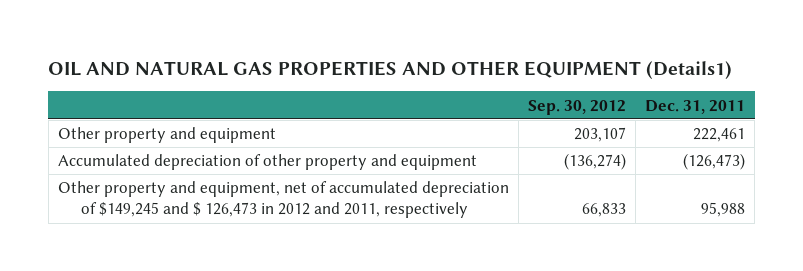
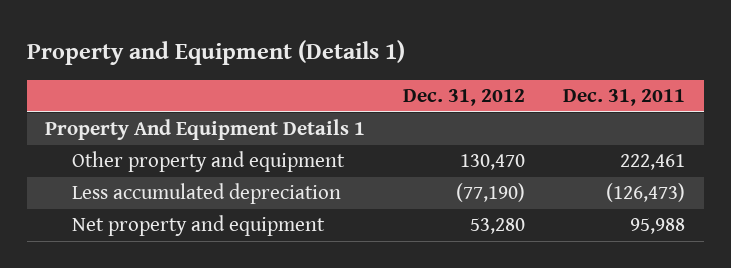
- OIL AND NATURAL GAS PROPERTIES AND OTHER EQUIPMENT (Details1)
+ Property and Equipment (Details 1)
- | Sep. 30, 2012 | Dec. 31, 2011
+ | Dec. 31, 2012 | Dec. 31, 2011
+ Property And Equipment Details 1
- Accumulated depreciation of other property and equipment | (136,274) | (126,473)
- Other property and equipment, net of accumulated depreciation of $149,245 and $ 126,473 in 2012 and 2011, respectively | 66,833 | 95,988
+ Less accumulated depreciation | (77,190) | (126,473)
+ Net property and equipment | 53,280 | 95,988

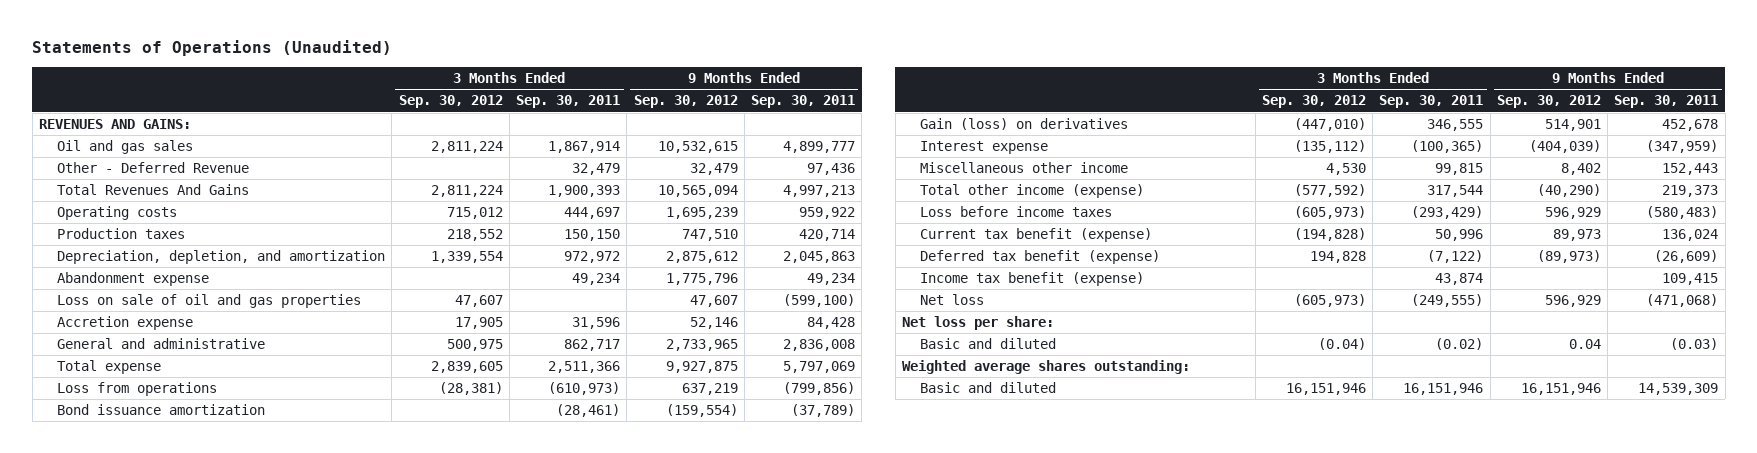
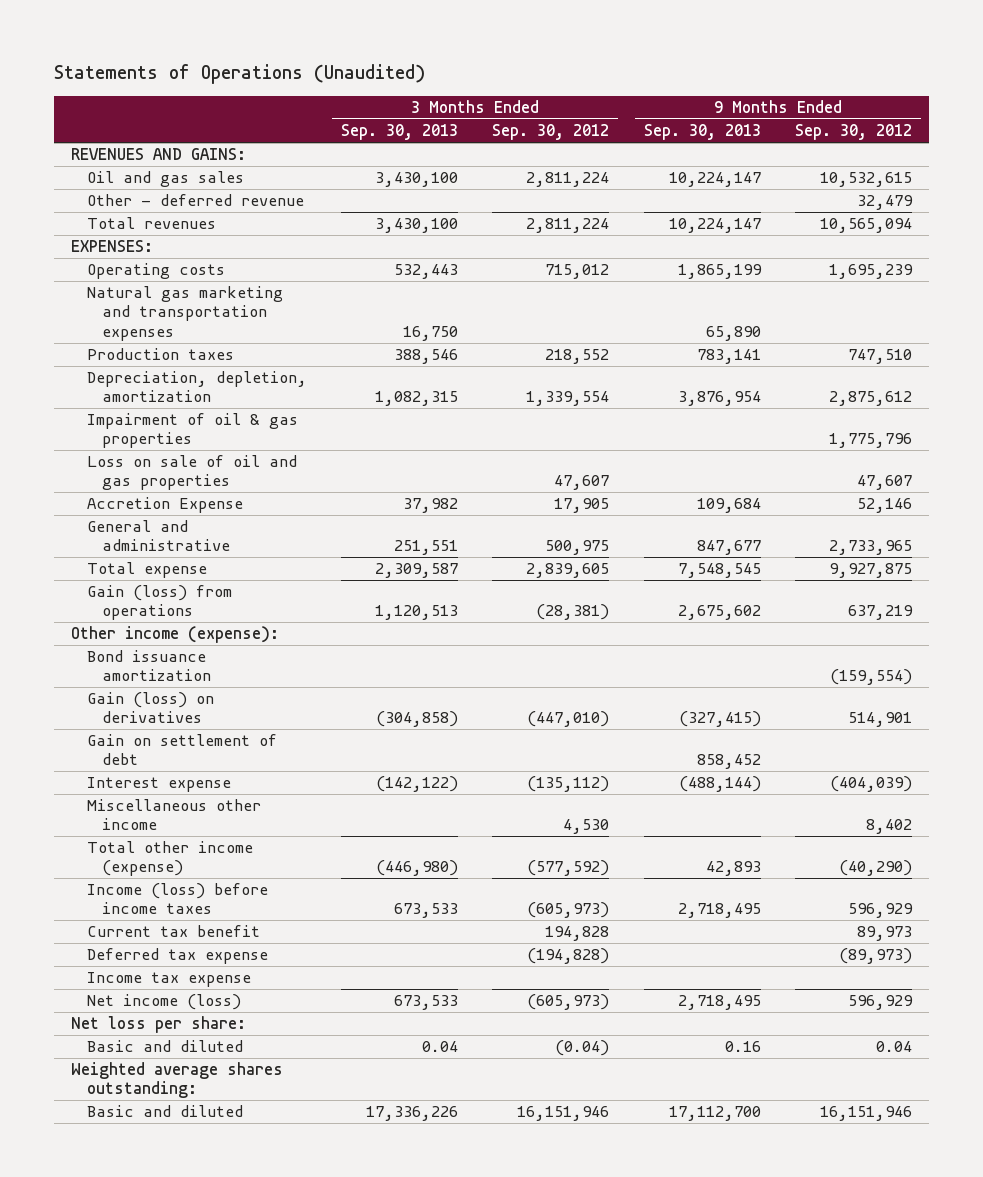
- | 3 Months Ended Sep. 30, 2012 | 3 Months Ended Sep. 30, 2011 | 9 Months Ended Sep. 30, 2012 | 9 Months Ended Sep. 30, 2011
+ | 3 Months Ended Sep. 30, 2013 | 3 Months Ended Sep. 30, 2012 | 9 Months Ended Sep. 30, 2013 | 9 Months Ended Sep. 30, 2012
- Other - Deferred Revenue | | 32,479 | 32,479 | 97,436
- Total Revenues And Gains | 2,811,224 | 1,900,393 | 10,565,094 | 4,997,213
+ Other - deferred revenue | | | | 32,479
+ Total revenues | 3,430,100 | 2,811,224 | 10,224,147 | 10,565,094
+ EXPENSES:
+ Natural gas marketing and transportation expenses | 16,750 | | 65,890 |
- Depreciation, depletion, and amortization | 1,339,554 | 972,972 | 2,875,612 | 2,045,863
- Abandonment expense | | 49,234 | 1,775,796 | 49,234
+ Depreciation, depletion, amortization | 1,082,315 | 1,339,554 | 3,876,954 | 2,875,612
+ Impairment of oil & gas properties | | | | 1,775,796
- Accretion expense | 17,905 | 31,596 | 52,146 | 84,428
+ Accretion Expense | 37,982 | 17,905 | 109,684 | 52,146
- Loss from operations | (28,381) | (610,973) | 637,219 | (799,856)
+ Gain (loss) from operations | 1,120,513 | (28,381) | 2,675,602 | 637,219
+ Other income (expense):
+ Gain on settlement of debt | | | 858,452 |
- Loss before income taxes | (605,973) | (293,429) | 596,929 | (580,483)
- Current tax benefit (expense) | (194,828) | 50,996 | 89,973 | 136,024
- Deferred tax benefit (expense) | 194,828 | (7,122) | (89,973) | (26,609)
- Income tax benefit (expense) | | 43,874 | | 109,415
- Net loss | (605,973) | (249,555) | 596,929 | (471,068)
+ Income (loss) before income taxes | 673,533 | (605,973) | 2,718,495 | 596,929
+ Current tax benefit | | 194,828 | | 89,973
+ Deferred tax expense | | (194,828) | | (89,973)
+ Income tax expense
+ Net income (loss) | 673,533 | (605,973) | 2,718,495 | 596,929

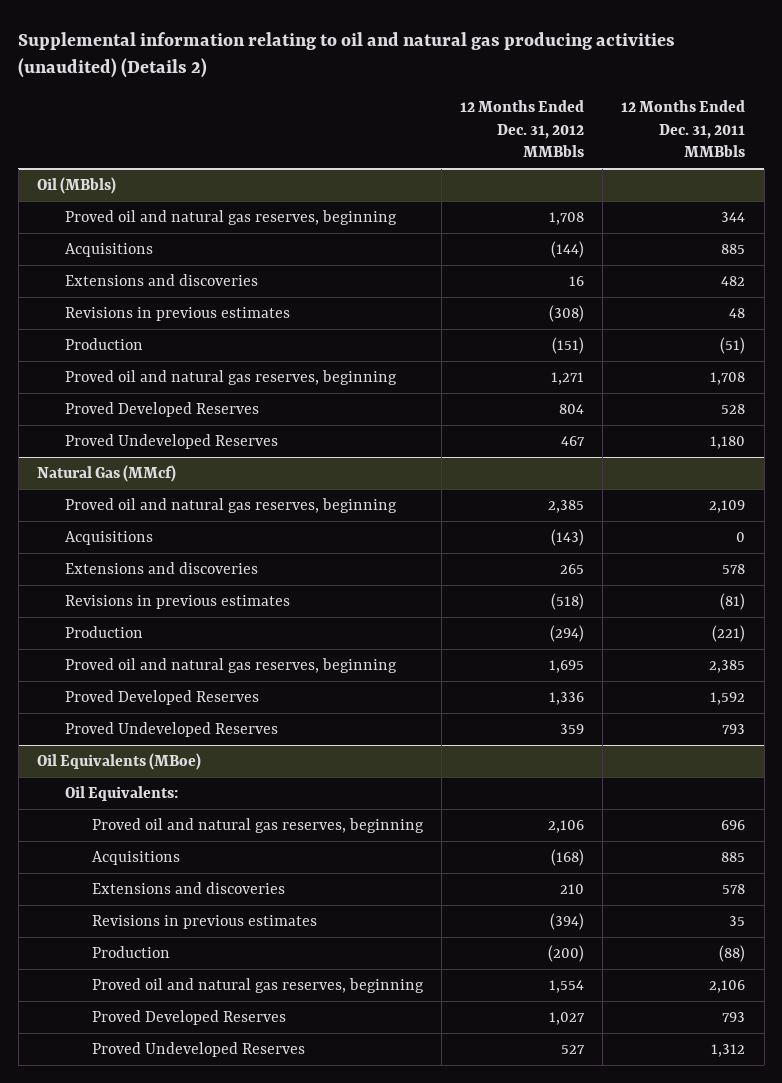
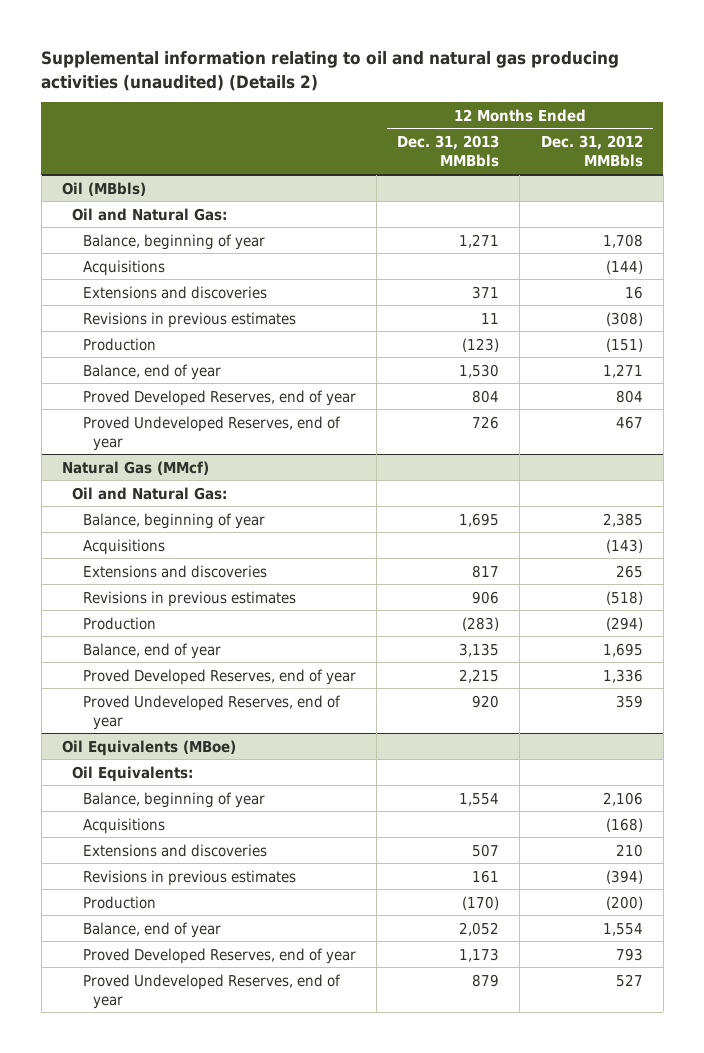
- | 12 Months Ended Dec. 31, 2012 MMBbls | 12 Months Ended Dec. 31, 2011 MMBbls
+ | 12 Months Ended Dec. 31, 2013 MMBbls | 12 Months Ended Dec. 31, 2012 MMBbls
@ Oil (MBbls)
- Proved oil and natural gas reserves, beginning | 1,708 | 344
+ Oil and Natural Gas:
+ Balance, beginning of year | 1,271 | 1,708
- Proved oil and natural gas reserves, beginning | 1,271 | 1,708
- Proved Developed Reserves | 804 | 528
- Proved Undeveloped Reserves | 467 | 1,180
+ Balance, end of year | 1,530 | 1,271
+ Proved Developed Reserves, end of year | 804 | 804
+ Proved Undeveloped Reserves, end of year | 726 | 467
@ Natural Gas (MMcf)
- Proved oil and natural gas reserves, beginning | 2,385 | 2,109
+ Oil and Natural Gas:
+ Balance, beginning of year | 1,695 | 2,385
- Proved oil and natural gas reserves, beginning | 1,695 | 2,385
- Proved Developed Reserves | 1,336 | 1,592
- Proved Undeveloped Reserves | 359 | 793
+ Balance, end of year | 3,135 | 1,695
+ Proved Developed Reserves, end of year | 2,215 | 1,336
+ Proved Undeveloped Reserves, end of year | 920 | 359
@ Oil Equivalents (MBoe)
- Proved oil and natural gas reserves, beginning | 2,106 | 696
+ Balance, beginning of year | 1,554 | 2,106
- Proved oil and natural gas reserves, beginning | 1,554 | 2,106
- Proved Developed Reserves | 1,027 | 793
- Proved Undeveloped Reserves | 527 | 1,312
+ Balance, end of year | 2,052 | 1,554
+ Proved Developed Reserves, end of year | 1,173 | 793
+ Proved Undeveloped Reserves, end of year | 879 | 527

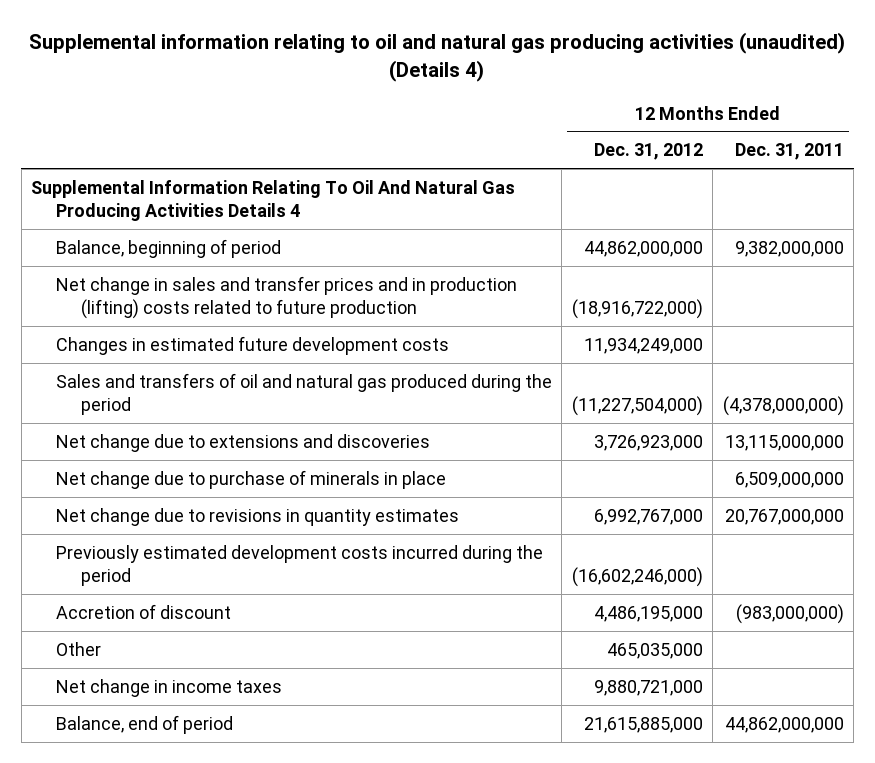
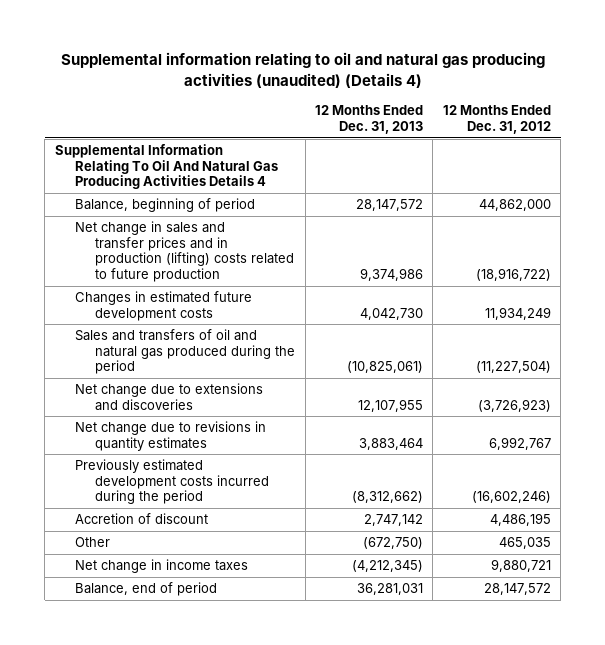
- | 12 Months Ended Dec. 31, 2012 | 12 Months Ended Dec. 31, 2011
+ | 12 Months Ended Dec. 31, 2013 | 12 Months Ended Dec. 31, 2012
- Balance, beginning of period | 44,862,000,000 | 9,382,000,000
- Net change in sales and transfer prices and in production (lifting) costs related to future production | (18,916,722,000) |
- Changes in estimated future development costs | 11,934,249,000 |
- Sales and transfers of oil and natural gas produced during the period | (11,227,504,000) | (4,378,000,000)
- Net change due to extensions and discoveries | 3,726,923,000 | 13,115,000,000
- Net change due to purchase of minerals in place | | 6,509,000,000
- Net change due to revisions in quantity estimates | 6,992,767,000 | 20,767,000,000
- Previously estimated development costs incurred during the period | (16,602,246,000) |
- Accretion of discount | 4,486,195,000 | (983,000,000)
- Other | 465,035,000 |
- Net change in income taxes | 9,880,721,000 |
- Balance, end of period | 21,615,885,000 | 44,862,000,000
+ Balance, beginning of period | 28,147,572 | 44,862,000
+ Net change in sales and transfer prices and in production (lifting) costs related to future production | 9,374,986 | (18,916,722)
+ Changes in estimated future development costs | 4,042,730 | 11,934,249
+ Sales and transfers of oil and natural gas produced during the period | (10,825,061) | (11,227,504)
+ Net change due to extensions and discoveries | 12,107,955 | (3,726,923)
+ Net change due to revisions in quantity estimates | 3,883,464 | 6,992,767
+ Previously estimated development costs incurred during the period | (8,312,662) | (16,602,246)
+ Accretion of discount | 2,747,142 | 4,486,195
+ Other | (672,750) | 465,035
+ Net change in income taxes | (4,212,345) | 9,880,721
+ Balance, end of period | 36,281,031 | 28,147,572

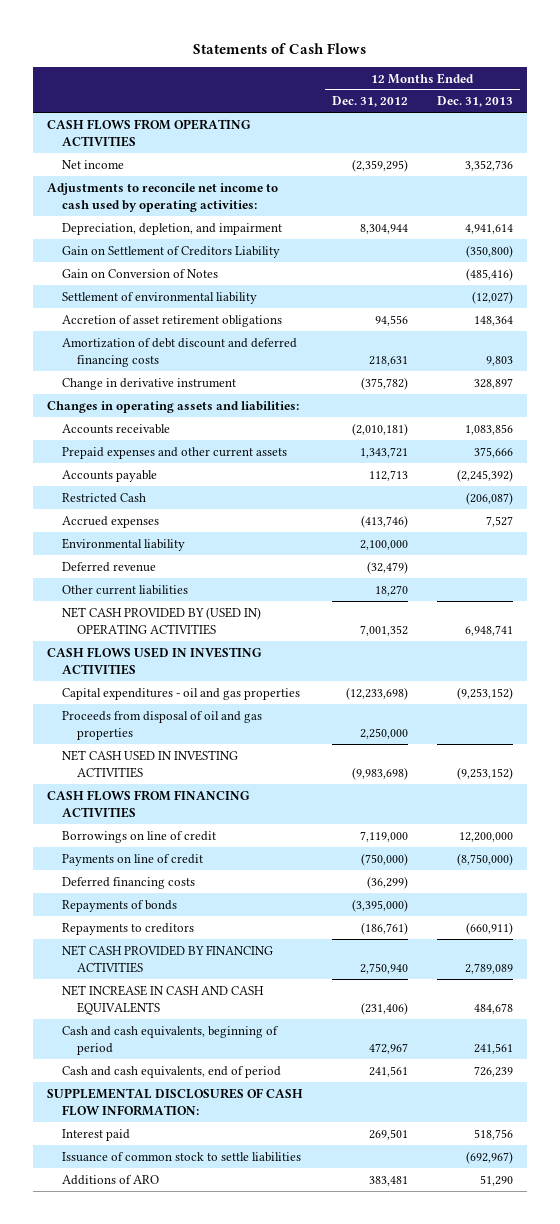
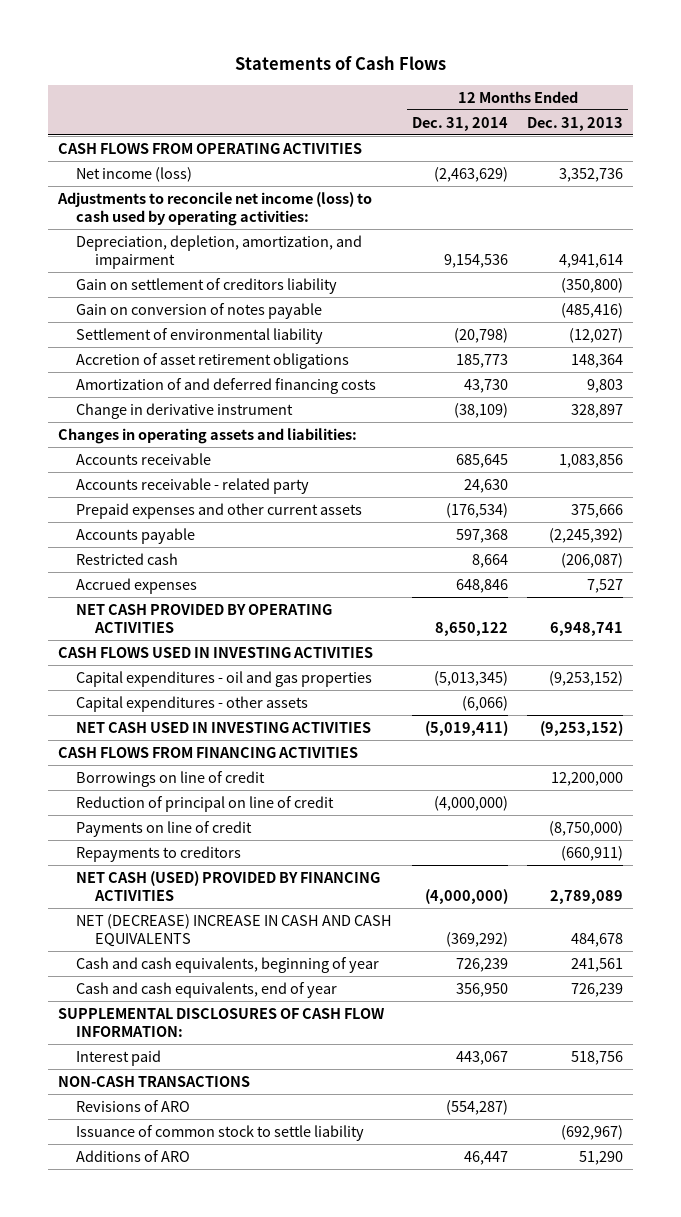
- | 12 Months Ended Dec. 31, 2012 | 12 Months Ended Dec. 31, 2013
+ | 12 Months Ended Dec. 31, 2014 | 12 Months Ended Dec. 31, 2013
- Net income | (2,359,295) | 3,352,736
- Adjustments to reconcile net income to cash used by operating activities:
- Depreciation, depletion, and impairment | 8,304,944 | 4,941,614
- Gain on Settlement of Creditors Liability | | (350,800)
- Gain on Conversion of Notes | | (485,416)
+ Net income (loss) | (2,463,629) | 3,352,736
+ Adjustments to reconcile net income (loss) to cash used by operating activities:
+ Depreciation, depletion, amortization, and impairment | 9,154,536 | 4,941,614
+ Gain on settlement of creditors liability | | (350,800)
+ Gain on conversion of notes payable | | (485,416)
- Amortization of debt discount and deferred financing costs | 218,631 | 9,803
+ Amortization of and deferred financing costs | 43,730 | 9,803
+ Accounts receivable - related party | 24,630 |
- Restricted Cash | | (206,087)
+ Restricted cash | 8,664 | (206,087)
- Environmental liability | 2,100,000 |
- Deferred revenue | (32,479) |
- Other current liabilities | 18,270 |
- NET CASH PROVIDED BY (USED IN) OPERATING ACTIVITIES | 7,001,352 | 6,948,741
+ NET CASH PROVIDED BY OPERATING ACTIVITIES | 8,650,122 | 6,948,741
- Proceeds from disposal of oil and gas properties | 2,250,000 |
+ Capital expenditures - other assets | (6,066) |
+ Reduction of principal on line of credit | (4,000,000) |
- Deferred financing costs | (36,299) |
- Repayments of bonds | (3,395,000) |
- NET CASH PROVIDED BY FINANCING ACTIVITIES | 2,750,940 | 2,789,089
- NET INCREASE IN CASH AND CASH EQUIVALENTS | (231,406) | 484,678
- Cash and cash equivalents, beginning of period | 472,967 | 241,561
- Cash and cash equivalents, end of period | 241,561 | 726,239
+ NET CASH (USED) PROVIDED BY FINANCING ACTIVITIES | (4,000,000) | 2,789,089
+ NET (DECREASE) INCREASE IN CASH AND CASH EQUIVALENTS | (369,292) | 484,678
+ Cash and cash equivalents, beginning of year | 726,239 | 241,561
+ Cash and cash equivalents, end of year | 356,950 | 726,239
- Issuance of common stock to settle liabilities | | (692,967)
+ NON-CASH TRANSACTIONS
+ Revisions of ARO | (554,287) |
+ Issuance of common stock to settle liability | | (692,967)

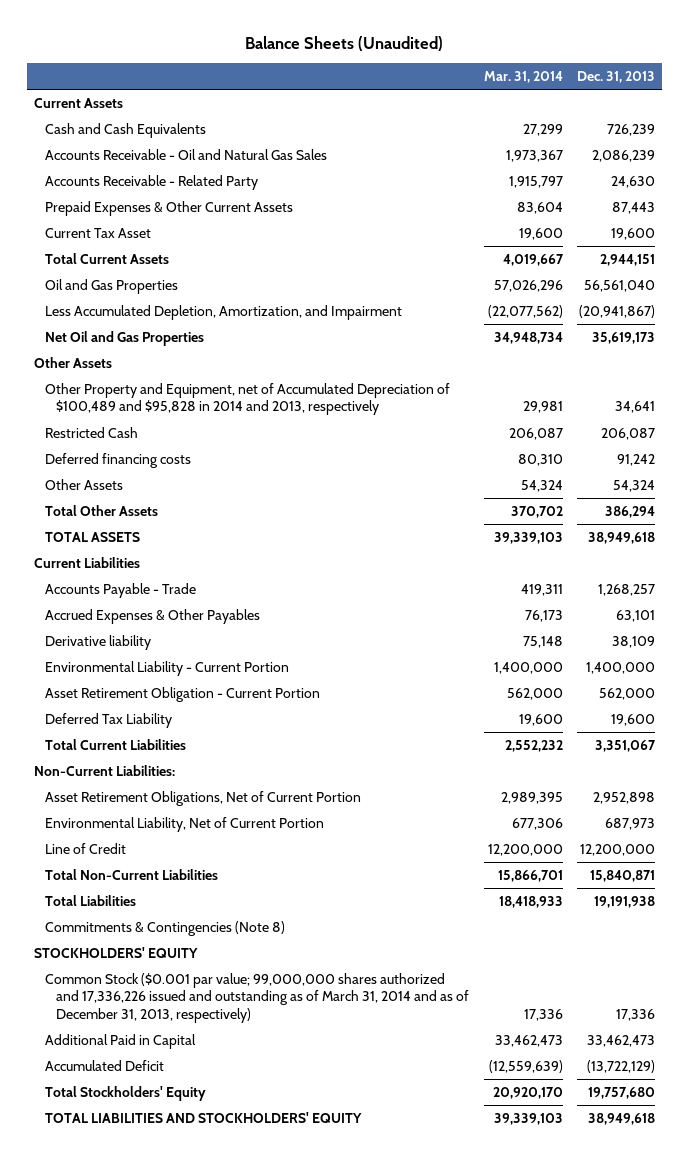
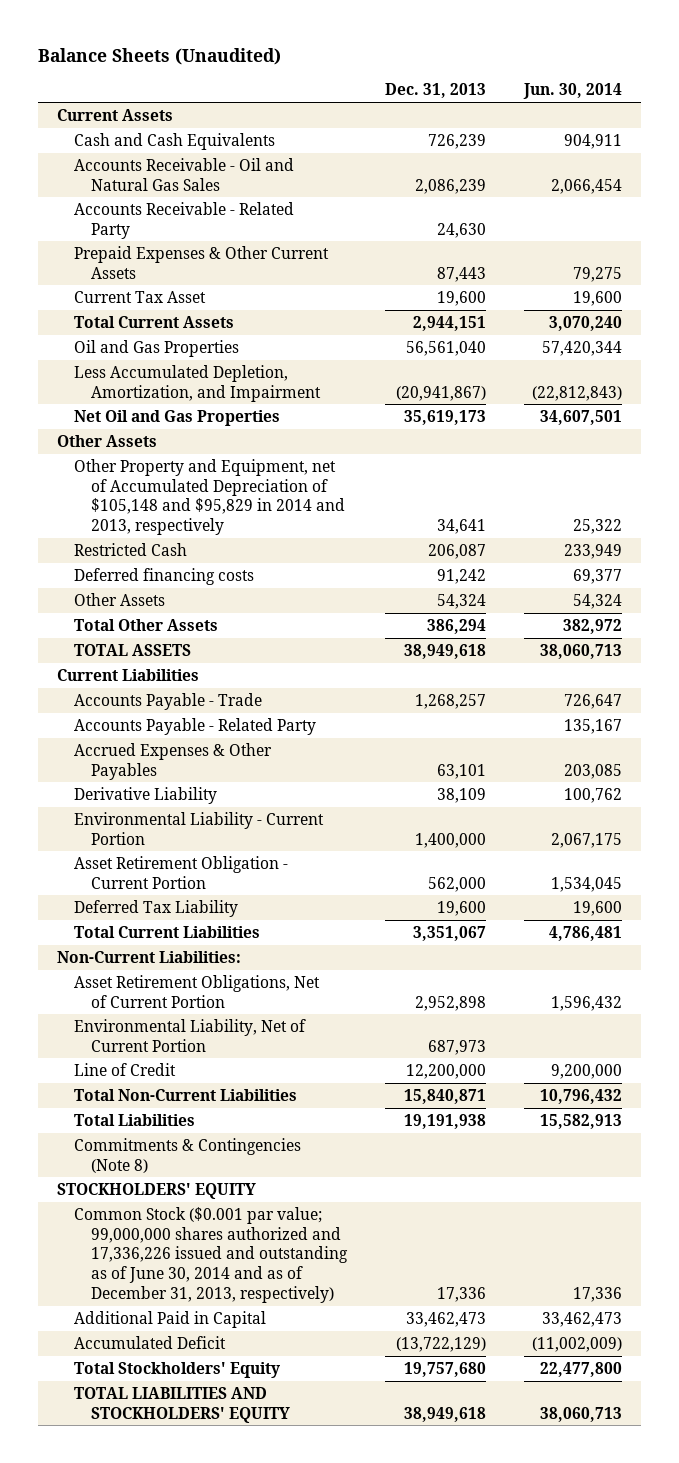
- | Mar. 31, 2014 | Dec. 31, 2013
+ | Dec. 31, 2013 | Jun. 30, 2014
- Other Property and Equipment, net of Accumulated Depreciation of $100,489 and $95,828 in 2014 and 2013, respectively | 29,981 | 34,641
+ Other Property and Equipment, net of Accumulated Depreciation of $105,148 and $95,829 in 2014 and 2013, respectively | 34,641 | 25,322
+ Accounts Payable - Related Party | | 135,167
- Derivative liability | 75,148 | 38,109
+ Derivative Liability | 38,109 | 100,762
- Common Stock ($0.001 par value; 99,000,000 shares authorized and 17,336,226 issued and outstanding as of March 31, 2014 and as of December 31, 2013, respectively) | 17,336 | 17,336
+ Common Stock ($0.001 par value; 99,000,000 shares authorized and 17,336,226 issued and outstanding as of June 30, 2014 and as of December 31, 2013, respectively) | 17,336 | 17,336

